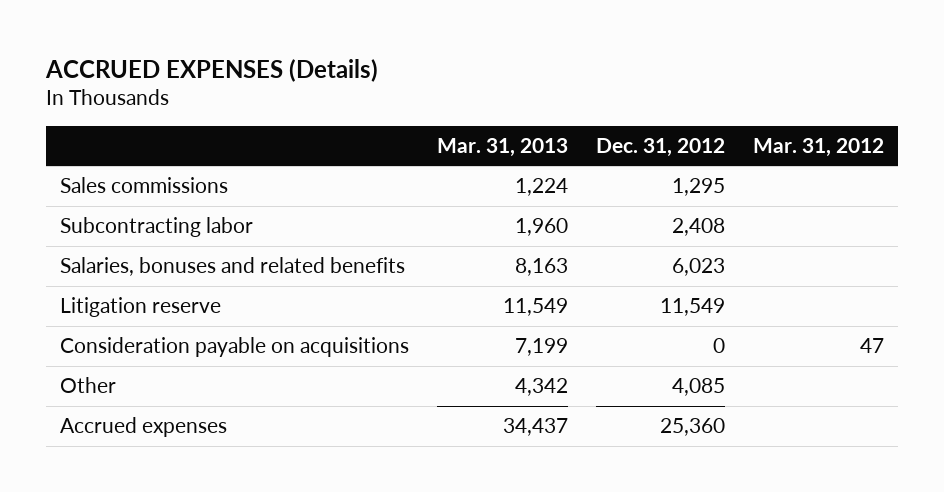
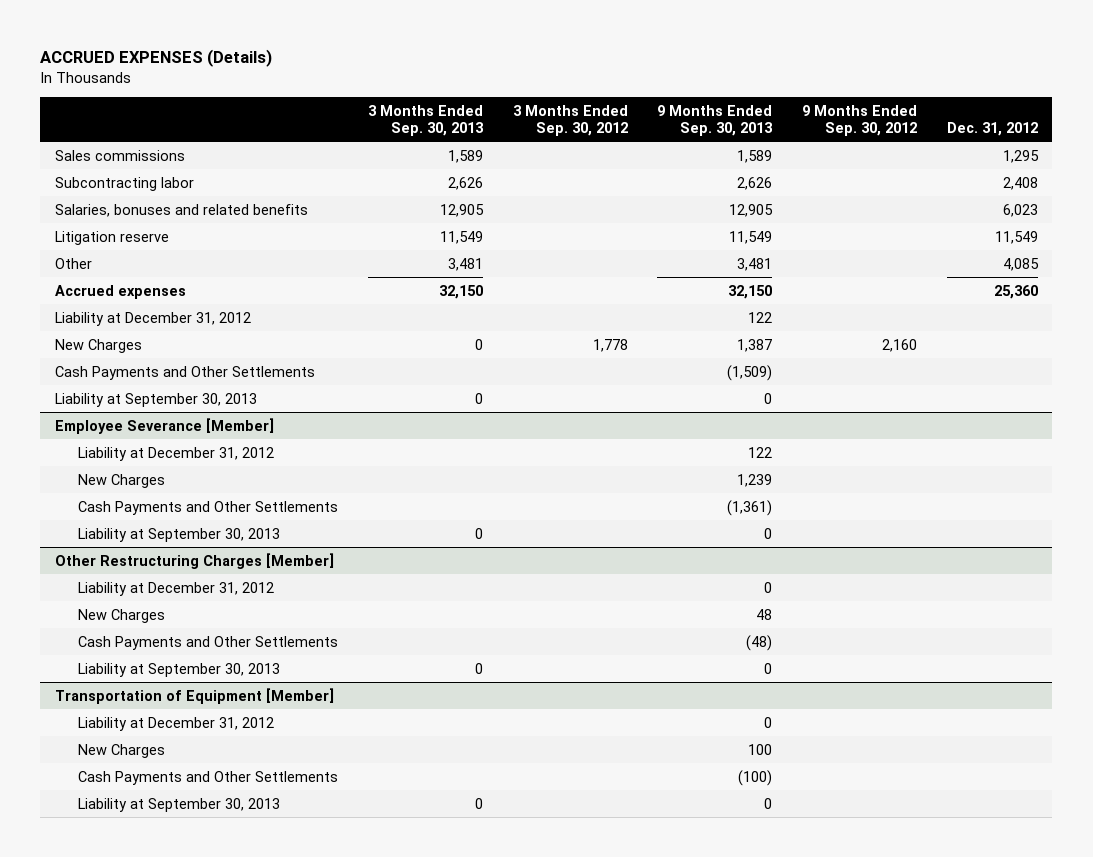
- | Mar. 31, 2013 | Dec. 31, 2012 | Mar. 31, 2012
+ | 3 Months Ended Sep. 30, 2013 | 3 Months Ended Sep. 30, 2012 | 9 Months Ended Sep. 30, 2013 | 9 Months Ended Sep. 30, 2012 | Dec. 31, 2012
- Consideration payable on acquisitions | 7,199 | 0 | 47
+ Liability at December 31, 2012 | | | 122 | |
+ New Charges | 0 | 1,778 | 1,387 | 2,160 |
+ Cash Payments and Other Settlements | | | (1,509) | |
+ Liability at September 30, 2013 | 0 | | 0 | |
+ Employee Severance [Member]
+ Liability at December 31, 2012 | | | 122 | |
+ New Charges | | | 1,239 | |
+ Cash Payments and Other Settlements | | | (1,361) | |
+ Liability at September 30, 2013 | 0 | | 0 | |
+ Other Restructuring Charges [Member]
+ Liability at December 31, 2012 | | | 0 | |
+ New Charges | | | 48 | |
+ Cash Payments and Other Settlements | | | (48) | |
+ Liability at September 30, 2013 | 0 | | 0 | |
+ Transportation of Equipment [Member]
+ Liability at December 31, 2012 | | | 0 | |
+ New Charges | | | 100 | |
+ Cash Payments and Other Settlements | | | (100) | |
+ Liability at September 30, 2013 | 0 | | 0 | |

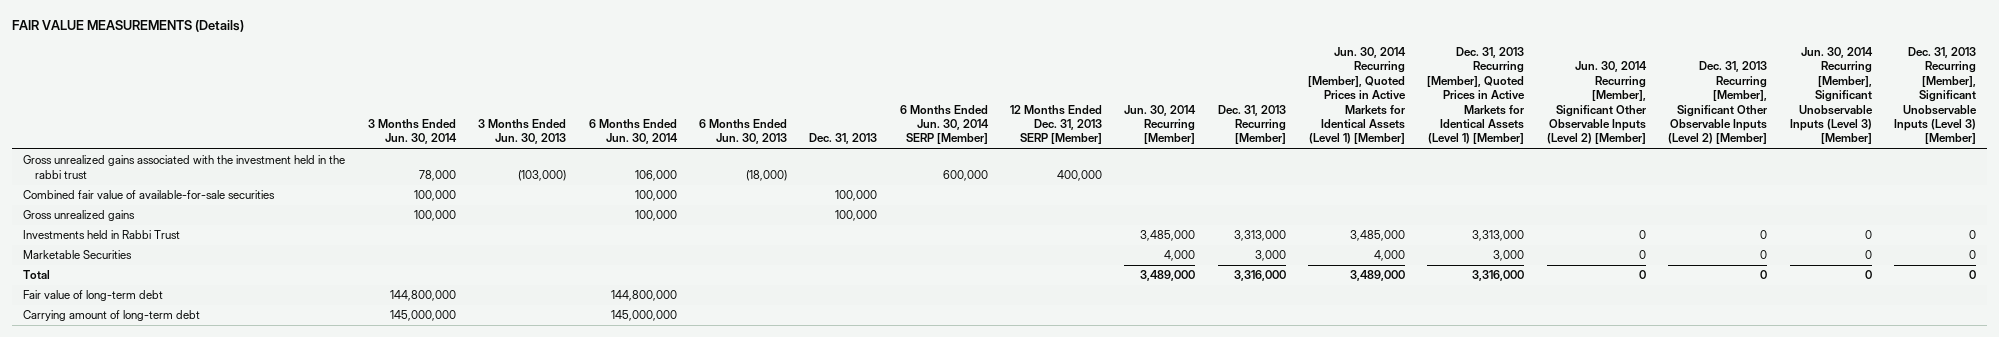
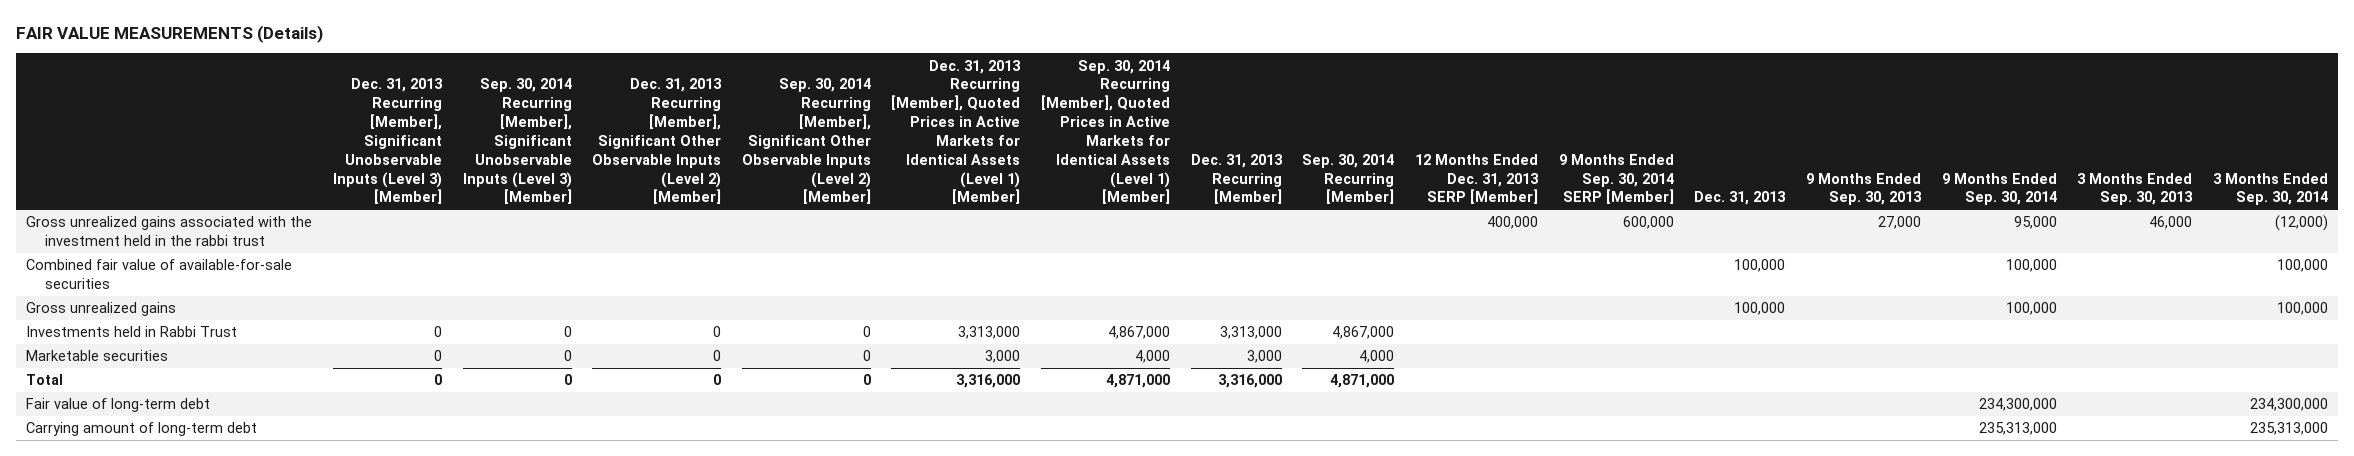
- | 3 Months Ended Jun. 30, 2014 | 3 Months Ended Jun. 30, 2013 | 6 Months Ended Jun. 30, 2014 | 6 Months Ended Jun. 30, 2013 | Dec. 31, 2013 | 6 Months Ended Jun. 30, 2014 SERP [Member] | 12 Months Ended Dec. 31, 2013 SERP [Member] | Jun. 30, 2014 Recurring [Member] | Dec. 31, 2013 Recurring [Member] | Jun. 30, 2014 Recurring [Member], Quoted Prices in Active Markets for Identical Assets (Level 1) [Member] | Dec. 31, 2013 Recurring [Member], Quoted Prices in Active Markets for Identical Assets (Level 1) [Member] | Jun. 30, 2014 Recurring [Member], Significant Other Observable Inputs (Level 2) [Member] | Dec. 31, 2013 Recurring [Member], Significant Other Observable Inputs (Level 2) [Member] | Jun. 30, 2014 Recurring [Member], Significant Unobservable Inputs (Level 3) [Member] | Dec. 31, 2013 Recurring [Member], Significant Unobservable Inputs (Level 3) [Member]
+ | Dec. 31, 2013 Recurring [Member], Significant Unobservable Inputs (Level 3) [Member] | Sep. 30, 2014 Recurring [Member], Significant Unobservable Inputs (Level 3) [Member] | Dec. 31, 2013 Recurring [Member], Significant Other Observable Inputs (Level 2) [Member] | Sep. 30, 2014 Recurring [Member], Significant Other Observable Inputs (Level 2) [Member] | Dec. 31, 2013 Recurring [Member], Quoted Prices in Active Markets for Identical Assets (Level 1) [Member] | Sep. 30, 2014 Recurring [Member], Quoted Prices in Active Markets for Identical Assets (Level 1) [Member] | Dec. 31, 2013 Recurring [Member] | Sep. 30, 2014 Recurring [Member] | 12 Months Ended Dec. 31, 2013 SERP [Member] | 9 Months Ended Sep. 30, 2014 SERP [Member] | Dec. 31, 2013 | 9 Months Ended Sep. 30, 2013 | 9 Months Ended Sep. 30, 2014 | 3 Months Ended Sep. 30, 2013 | 3 Months Ended Sep. 30, 2014
- Marketable Securities | | | | | | | | 4,000 | 3,000 | 4,000 | 3,000 | 0 | 0 | 0 | 0
+ Marketable securities | 0 | 0 | 0 | 0 | 3,000 | 4,000 | 3,000 | 4,000 | | | | | | |

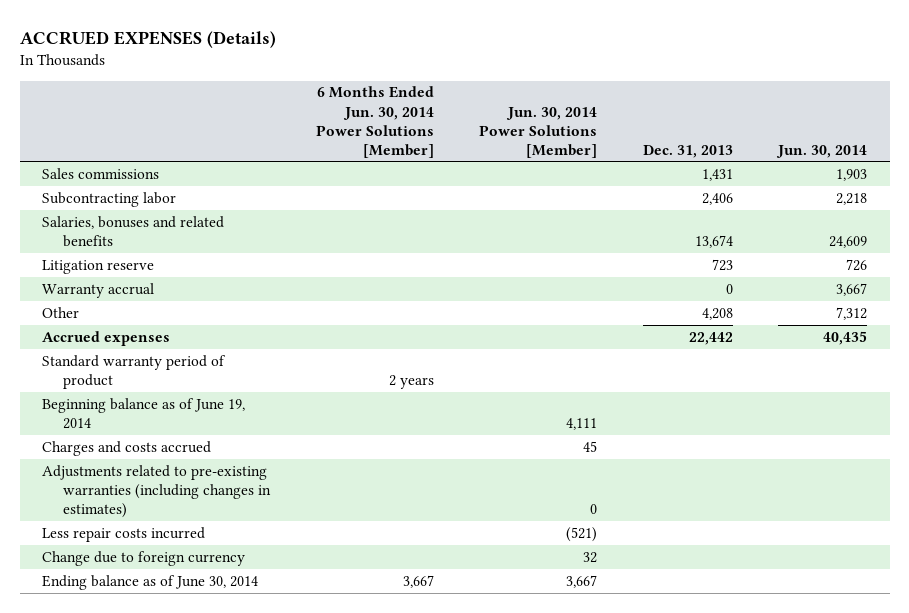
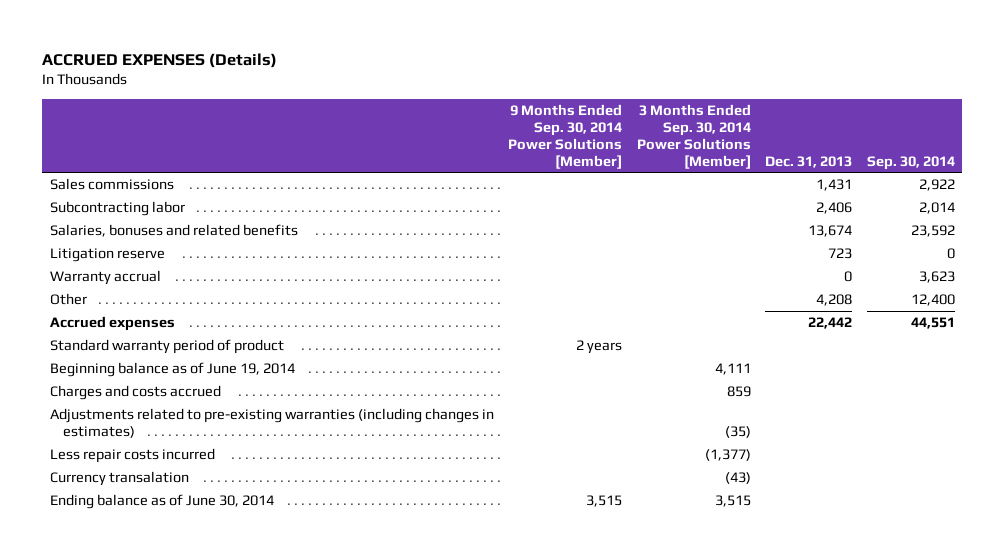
- | 6 Months Ended Jun. 30, 2014 Power Solutions [Member] | Jun. 30, 2014 Power Solutions [Member] | Dec. 31, 2013 | Jun. 30, 2014
+ | 9 Months Ended Sep. 30, 2014 Power Solutions [Member] | 3 Months Ended Sep. 30, 2014 Power Solutions [Member] | Dec. 31, 2013 | Sep. 30, 2014
- Change due to foreign currency | | 32 | |
+ Currency transalation | | (43) | |

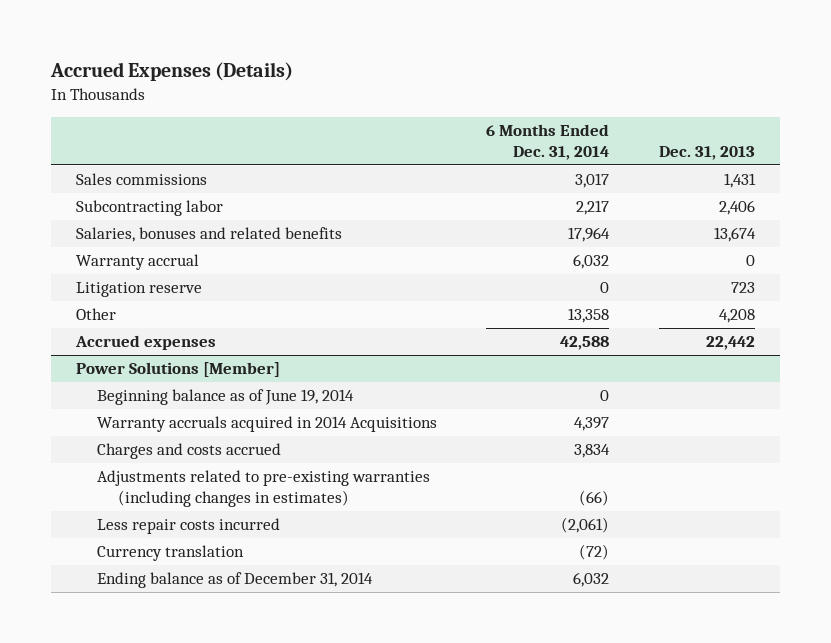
- ACCRUED EXPENSES (Details)
+ Accrued Expenses (Details)
- | 9 Months Ended Sep. 30, 2014 Power Solutions [Member] | 3 Months Ended Sep. 30, 2014 Power Solutions [Member] | Dec. 31, 2013 | Sep. 30, 2014
+ | 6 Months Ended Dec. 31, 2014 | Dec. 31, 2013
moved down: Litigation reserve | 0 | 723
- Standard warranty period of product | 2 years | | |
- Beginning balance as of June 19, 2014 | | 4,111 | |
- Charges and costs accrued | | 859 | |
- Adjustments related to pre-existing warranties (including changes in estimates) | | (35) | |
- Less repair costs incurred | | (1,377) | |
- Currency transalation | | (43) | |
- Ending balance as of June 30, 2014 | 3,515 | 3,515 | |
+ Power Solutions [Member]
+ Beginning balance as of June 19, 2014 | 0 |
+ Warranty accruals acquired in 2014 Acquisitions | 4,397 |
+ Charges and costs accrued | 3,834 |
+ Adjustments related to pre-existing warranties (including changes in estimates) | (66) |
+ Less repair costs incurred | (2,061) |
+ Currency translation | (72) |
+ Ending balance as of December 31, 2014 | 6,032 |

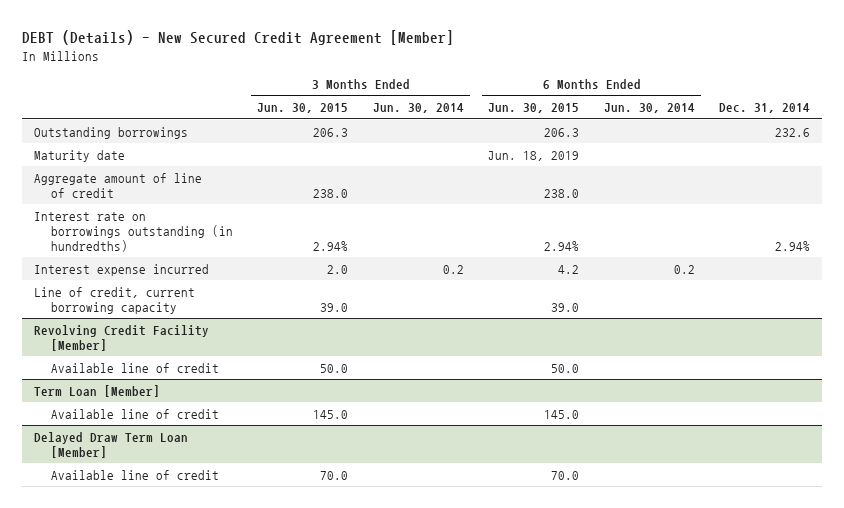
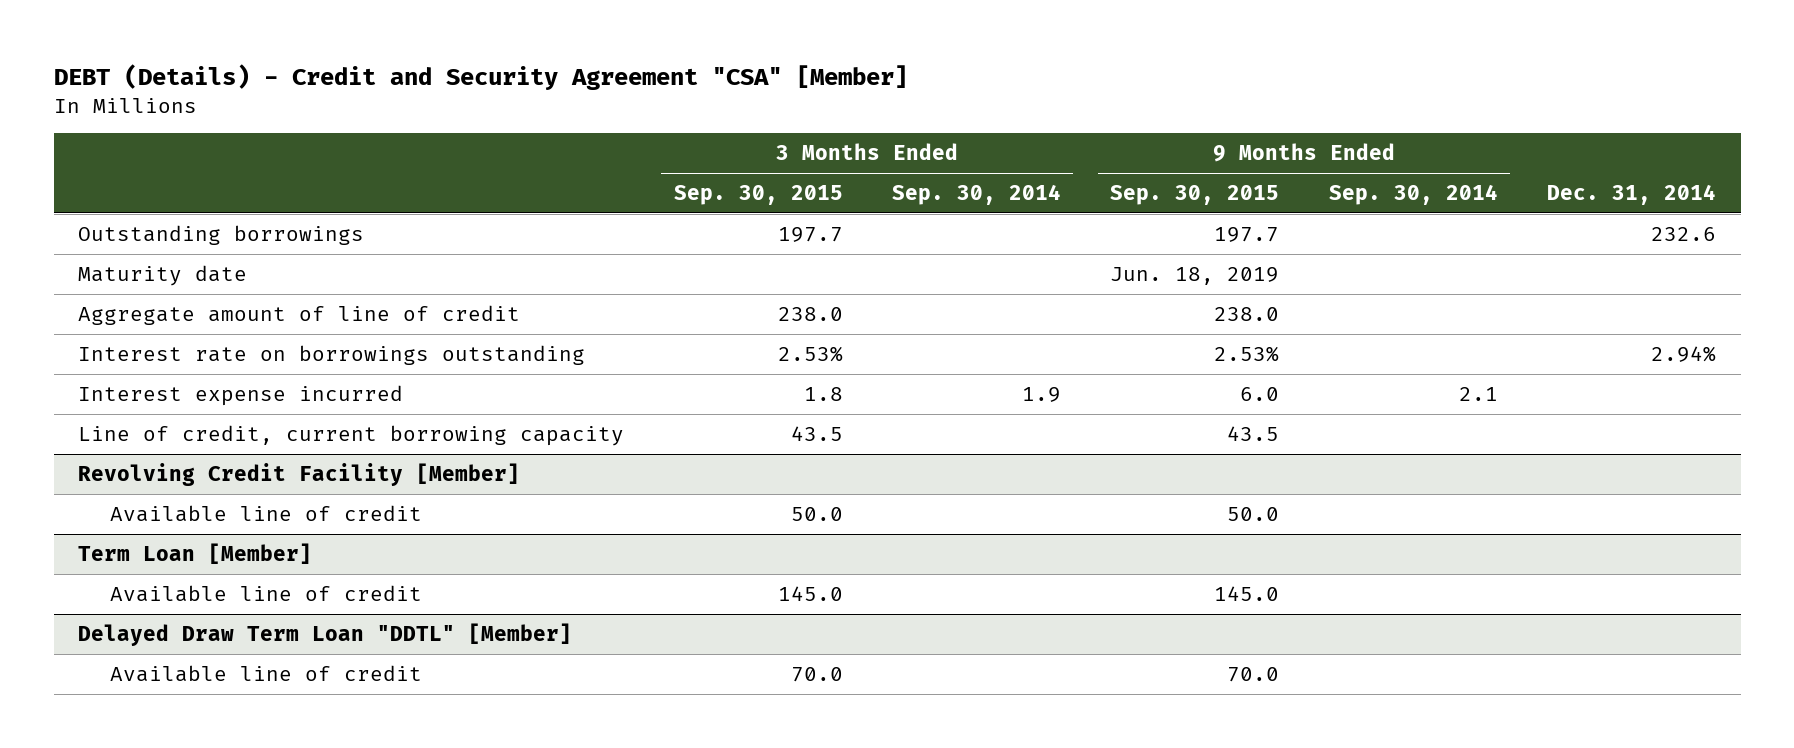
- DEBT (Details) - New Secured Credit Agreement [Member]
+ DEBT (Details) - Credit and Security Agreement "CSA" [Member]
- | 3 Months Ended Jun. 30, 2015 | 3 Months Ended Jun. 30, 2014 | 6 Months Ended Jun. 30, 2015 | 6 Months Ended Jun. 30, 2014 | Dec. 31, 2014
+ | 3 Months Ended Sep. 30, 2015 | 3 Months Ended Sep. 30, 2014 | 9 Months Ended Sep. 30, 2015 | 9 Months Ended Sep. 30, 2014 | Dec. 31, 2014
- Interest rate on borrowings outstanding (in hundredths) | 2.94% | | 2.94% | | 2.94%
+ Interest rate on borrowings outstanding | 2.53% | | 2.53% | | 2.94%
- Delayed Draw Term Loan [Member]
+ Delayed Draw Term Loan "DDTL" [Member]

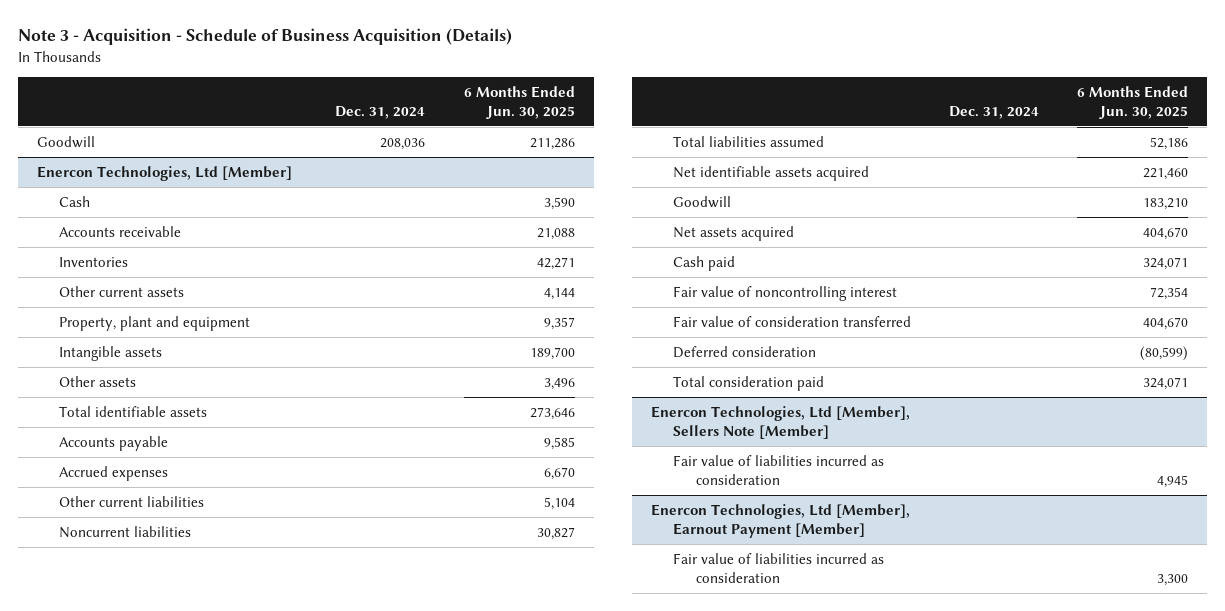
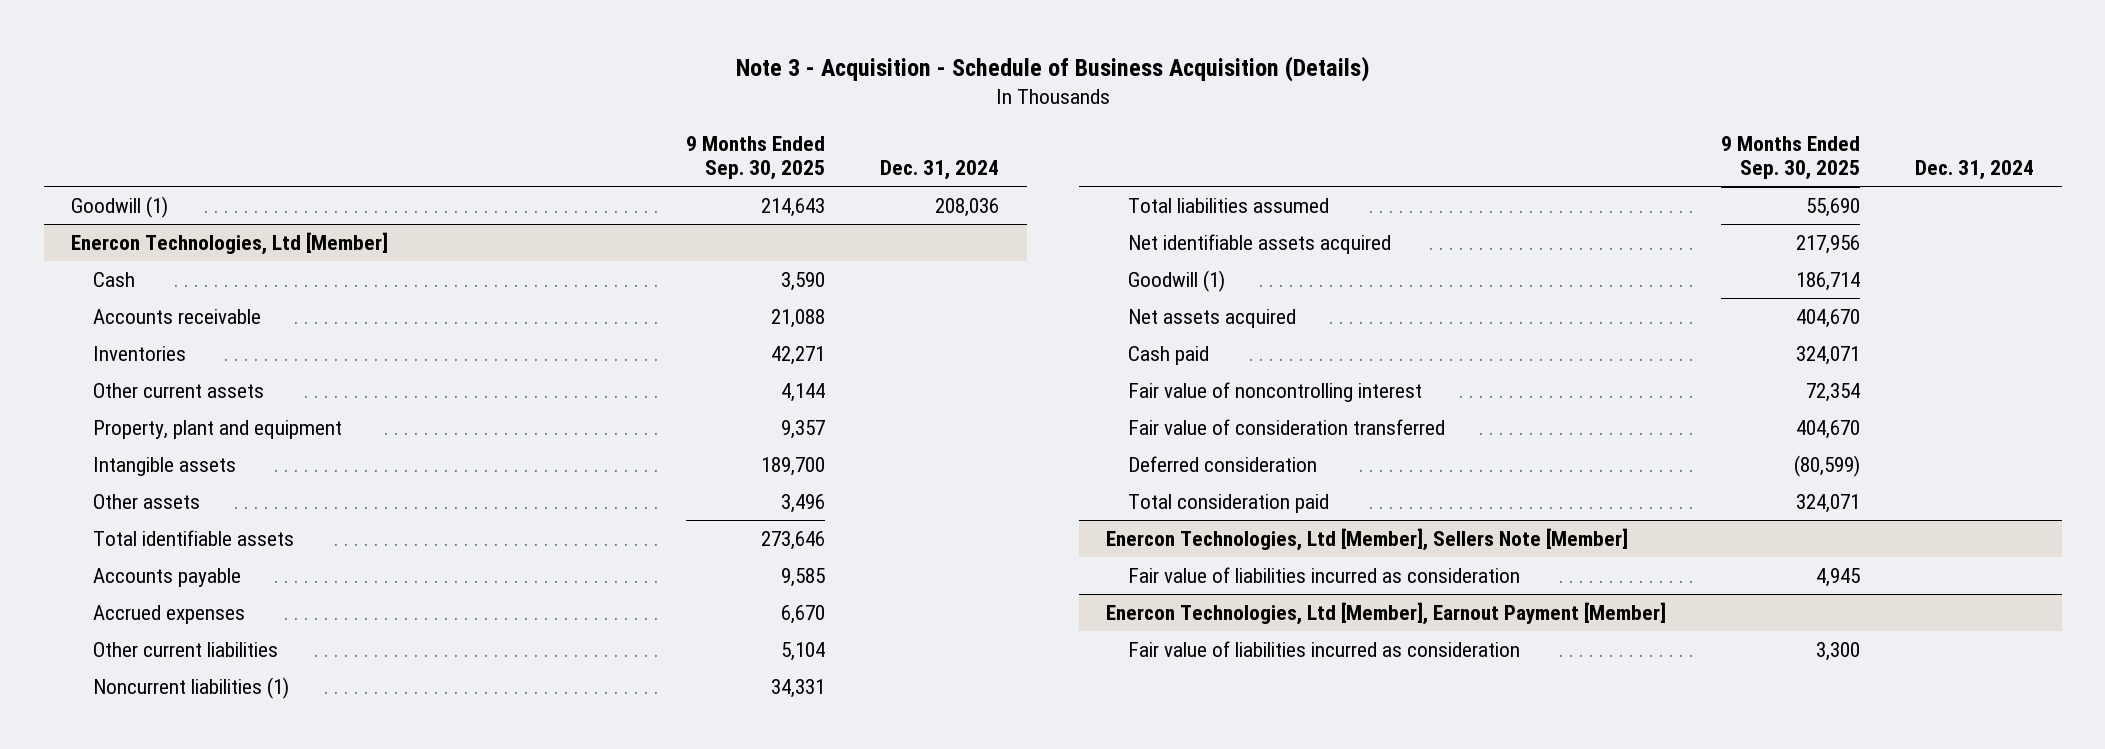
- | Dec. 31, 2024 | 6 Months Ended Jun. 30, 2025
+ | 9 Months Ended Sep. 30, 2025 | Dec. 31, 2024
- Goodwill | 208,036 | 211,286
+ Goodwill (1) | 214,643 | 208,036
@ Enercon Technologies, Ltd [Member]
- Noncurrent liabilities | | 30,827
+ Noncurrent liabilities (1) | 34,331 |
- Goodwill | | 183,210
+ Goodwill (1) | 186,714 |

